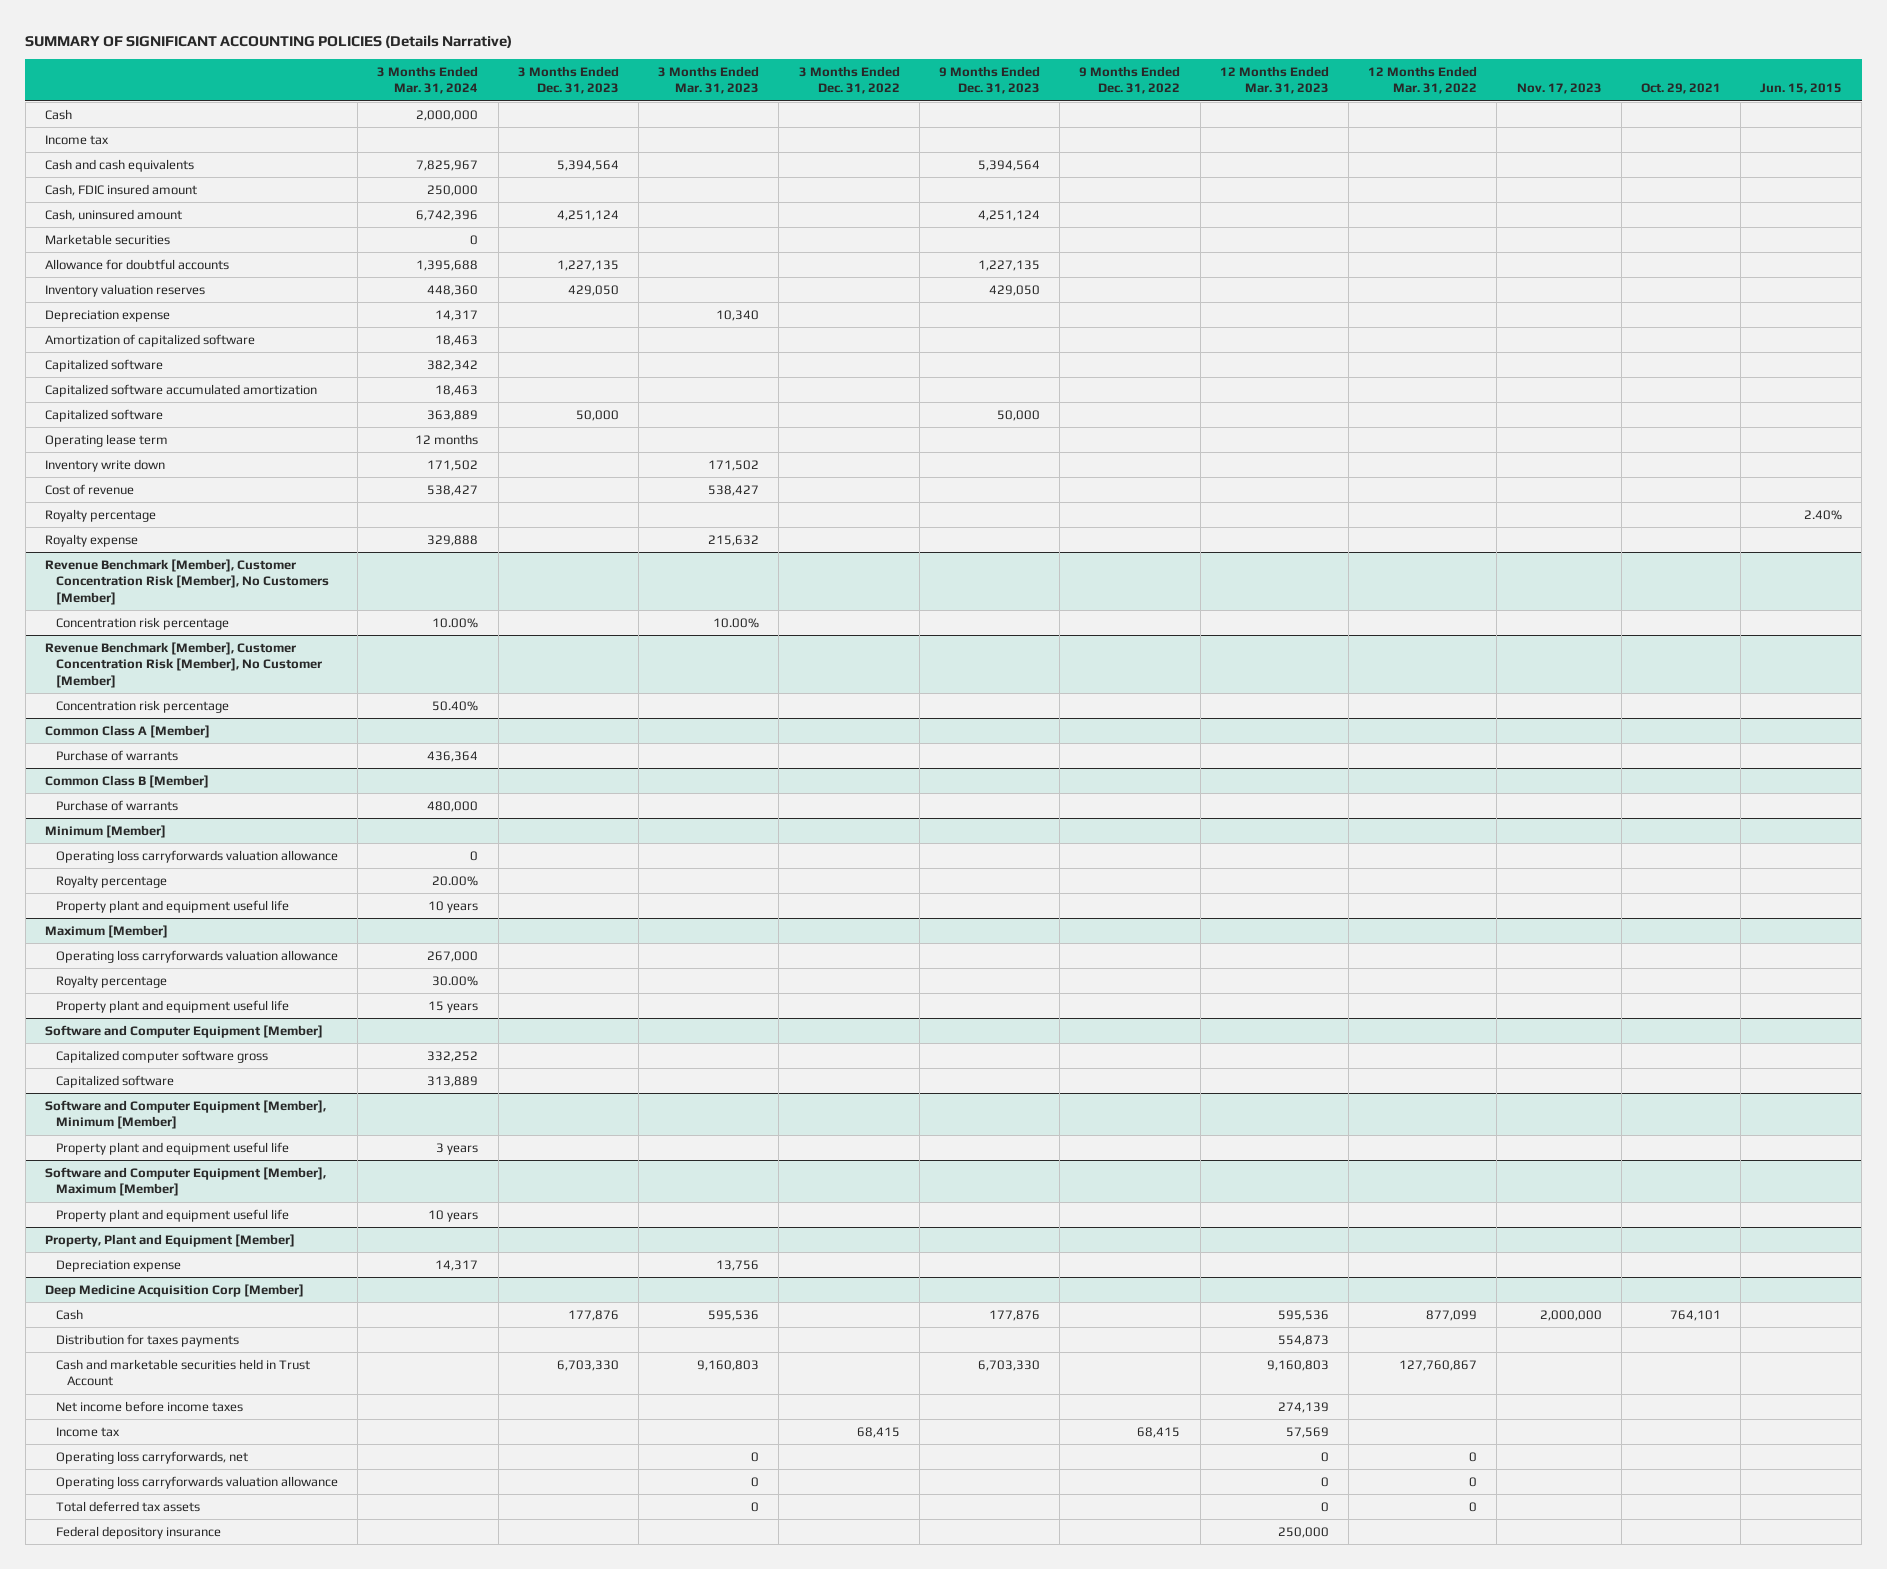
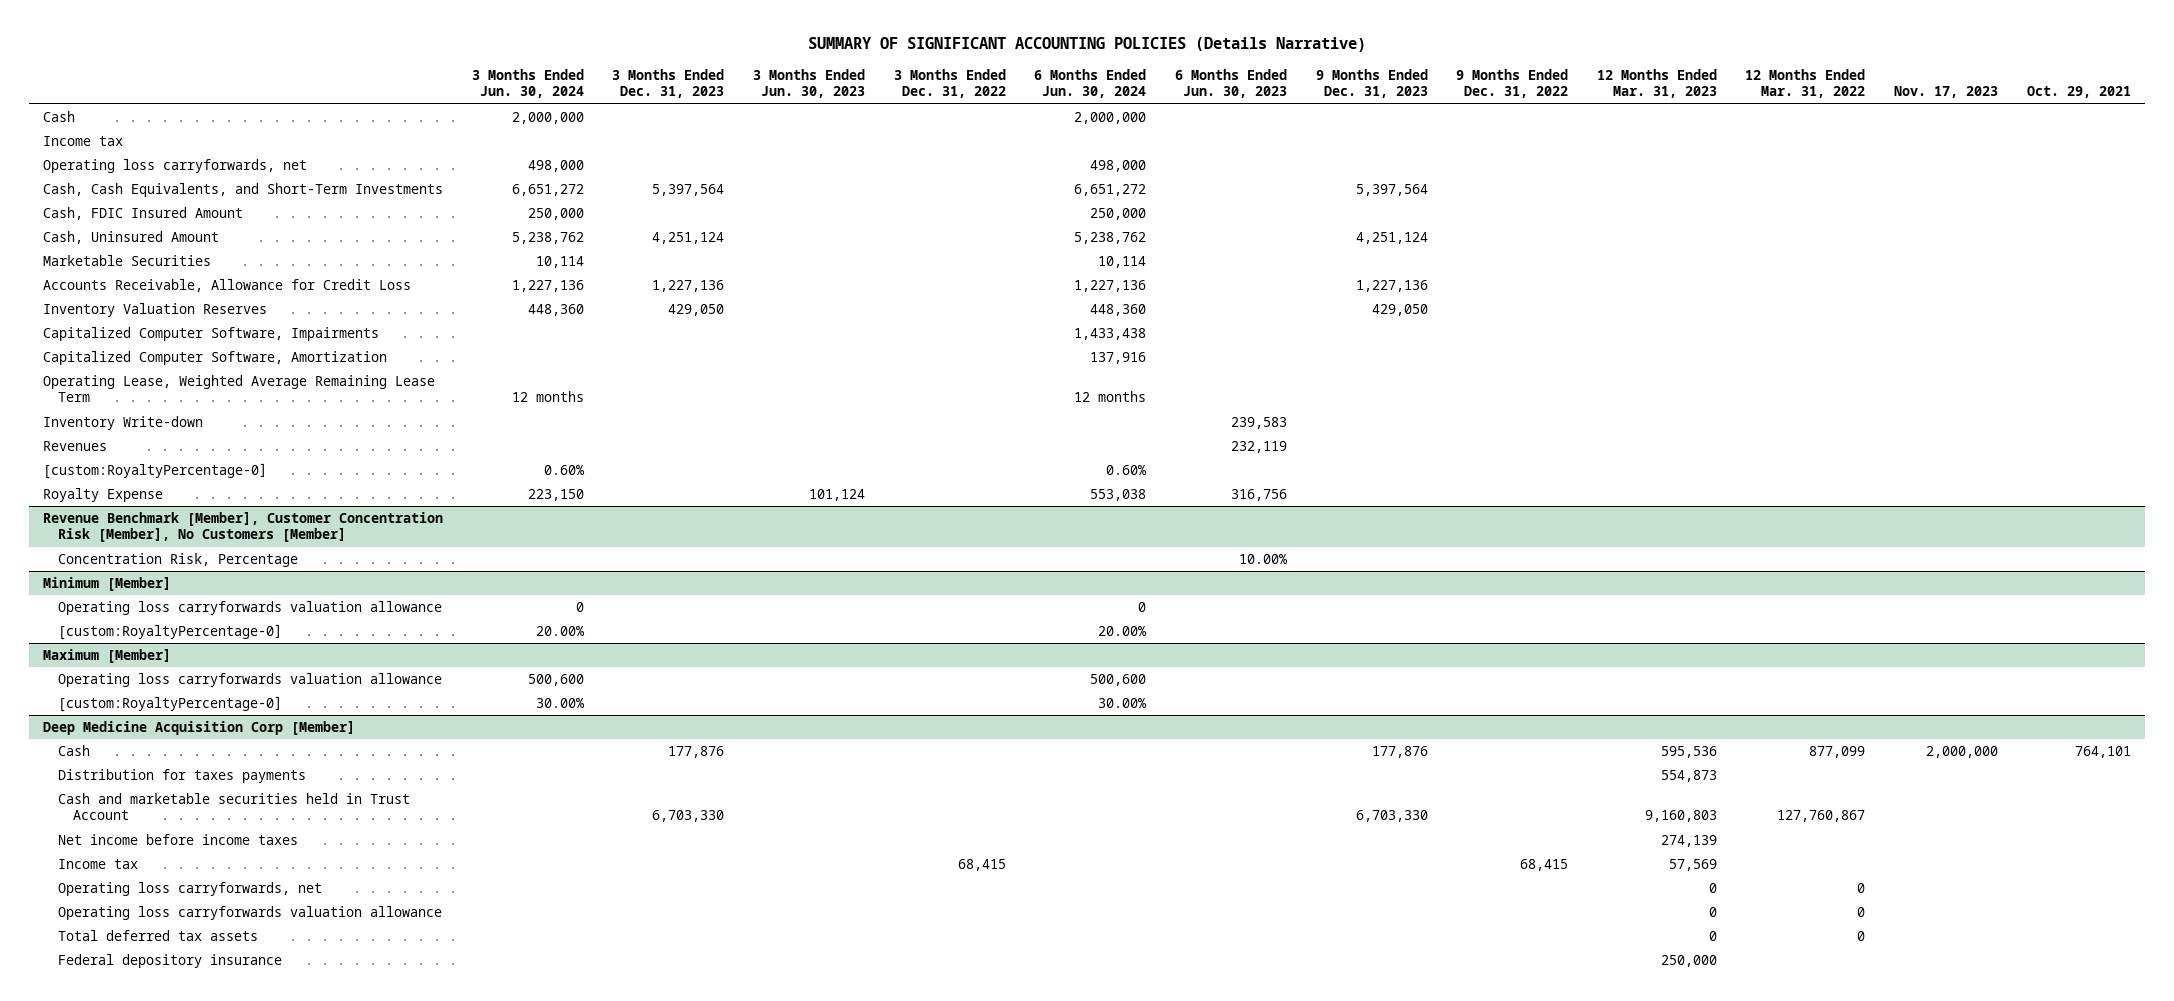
- | 3 Months Ended Mar. 31, 2024 | 3 Months Ended Dec. 31, 2023 | 3 Months Ended Mar. 31, 2023 | 3 Months Ended Dec. 31, 2022 | 9 Months Ended Dec. 31, 2023 | 9 Months Ended Dec. 31, 2022 | 12 Months Ended Mar. 31, 2023 | 12 Months Ended Mar. 31, 2022 | Nov. 17, 2023 | Oct. 29, 2021 | Jun. 15, 2015
+ | 3 Months Ended Jun. 30, 2024 | 3 Months Ended Dec. 31, 2023 | 3 Months Ended Jun. 30, 2023 | 3 Months Ended Dec. 31, 2022 | 6 Months Ended Jun. 30, 2024 | 6 Months Ended Jun. 30, 2023 | 9 Months Ended Dec. 31, 2023 | 9 Months Ended Dec. 31, 2022 | 12 Months Ended Mar. 31, 2023 | 12 Months Ended Mar. 31, 2022 | Nov. 17, 2023 | Oct. 29, 2021
- Cash and cash equivalents | 7,825,967 | 5,394,564 | | | 5,394,564 | | | | | |
- Cash, FDIC insured amount | 250,000 | | | | | | | | | |
- Cash, uninsured amount | 6,742,396 | 4,251,124 | | | 4,251,124 | | | | | |
- Marketable securities | 0 | | | | | | | | | |
- Allowance for doubtful accounts | 1,395,688 | 1,227,135 | | | 1,227,135 | | | | | |
- Inventory valuation reserves | 448,360 | 429,050 | | | 429,050 | | | | | |
- Depreciation expense | 14,317 | | 10,340 | | | | | | | |
- Amortization of capitalized software | 18,463 | | | | | | | | | |
- Capitalized software | 382,342 | | | | | | | | | |
- Capitalized software accumulated amortization | 18,463 | | | | | | | | | |
- Capitalized software | 363,889 | 50,000 | | | 50,000 | | | | | |
- Operating lease term | 12 months | | | | | | | | | |
- Inventory write down | 171,502 | | 171,502 | | | | | | | |
- Cost of revenue | 538,427 | | 538,427 | | | | | | | |
- Royalty percentage | | | | | | | | | | | 2.40%
- Royalty expense | 329,888 | | 215,632 | | | | | | | |
+ Operating loss carryforwards, net | 498,000 | | | | 498,000 | | | | | | |
+ Cash, Cash Equivalents, and Short-Term Investments | 6,651,272 | 5,397,564 | | | 6,651,272 | | 5,397,564 | | | | |
+ Cash, FDIC Insured Amount | 250,000 | | | | 250,000 | | | | | | |
+ Cash, Uninsured Amount | 5,238,762 | 4,251,124 | | | 5,238,762 | | 4,251,124 | | | | |
+ Marketable Securities | 10,114 | | | | 10,114 | | | | | | |
+ Accounts Receivable, Allowance for Credit Loss | 1,227,136 | 1,227,136 | | | 1,227,136 | | 1,227,136 | | | | |
+ Inventory Valuation Reserves | 448,360 | 429,050 | | | 448,360 | | 429,050 | | | | |
+ Capitalized Computer Software, Impairments | | | | | 1,433,438 | | | | | | |
+ Capitalized Computer Software, Amortization | | | | | 137,916 | | | | | | |
+ Operating Lease, Weighted Average Remaining Lease Term | 12 months | | | | 12 months | | | | | | |
+ Inventory Write-down | | | | | | 239,583 | | | | | |
+ Revenues | | | | | | 232,119 | | | | | |
+ [custom:RoyaltyPercentage-0] | 0.60% | | | | 0.60% | | | | | | |
+ Royalty Expense | 223,150 | | 101,124 | | 553,038 | 316,756 | | | | | |
@ Revenue Benchmark [Member], Customer Concentration Risk [Member], No Customers [Member]
- Concentration risk percentage | 10.00% | | 10.00% | | | | | | | |
- Revenue Benchmark [Member], Customer Concentration Risk [Member], No Customer [Member]
- Concentration risk percentage | 50.40% | | | | | | | | | |
- Common Class A [Member]
- Purchase of warrants | 436,364 | | | | | | | | | |
- Common Class B [Member]
- Purchase of warrants | 480,000 | | | | | | | | | |
@ Revenue Benchmark [Member], Customer Concentration Risk [Member], No Customers [Member]
+ Concentration Risk, Percentage | | | | | | 10.00% | | | | | |
@ Minimum [Member]
- Royalty percentage | 20.00% | | | | | | | | | |
- Property plant and equipment useful life | 10 years | | | | | | | | | |
+ [custom:RoyaltyPercentage-0] | 20.00% | | | | 20.00% | | | | | | |
@ Maximum [Member]
- Royalty percentage | 30.00% | | | | | | | | | |
- Property plant and equipment useful life | 15 years | | | | | | | | | |
- Software and Computer Equipment [Member]
- Capitalized computer software gross | 332,252 | | | | | | | | | |
- Capitalized software | 313,889 | | | | | | | | | |
- Software and Computer Equipment [Member], Minimum [Member]
- Property plant and equipment useful life | 3 years | | | | | | | | | |
- Software and Computer Equipment [Member], Maximum [Member]
- Property plant and equipment useful life | 10 years | | | | | | | | | |
- Property, Plant and Equipment [Member]
- Depreciation expense | 14,317 | | 13,756 | | | | | | | |
@ Maximum [Member]
+ [custom:RoyaltyPercentage-0] | 30.00% | | | | 30.00% | | | | | | |

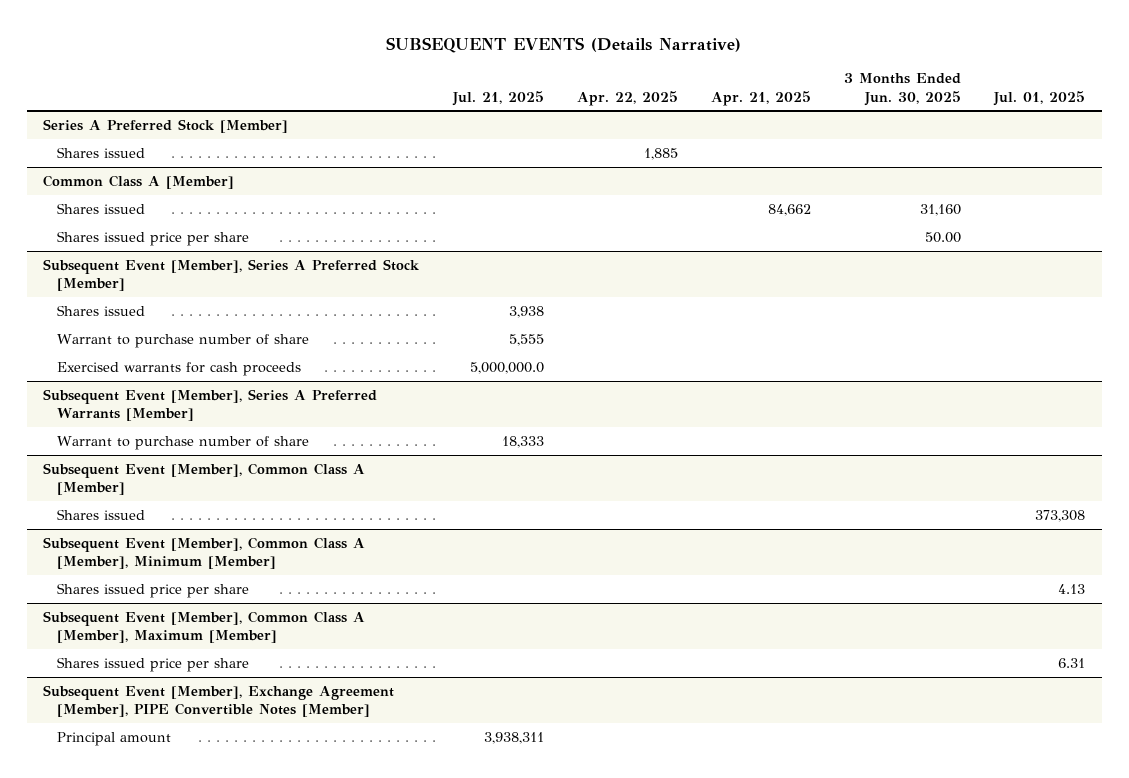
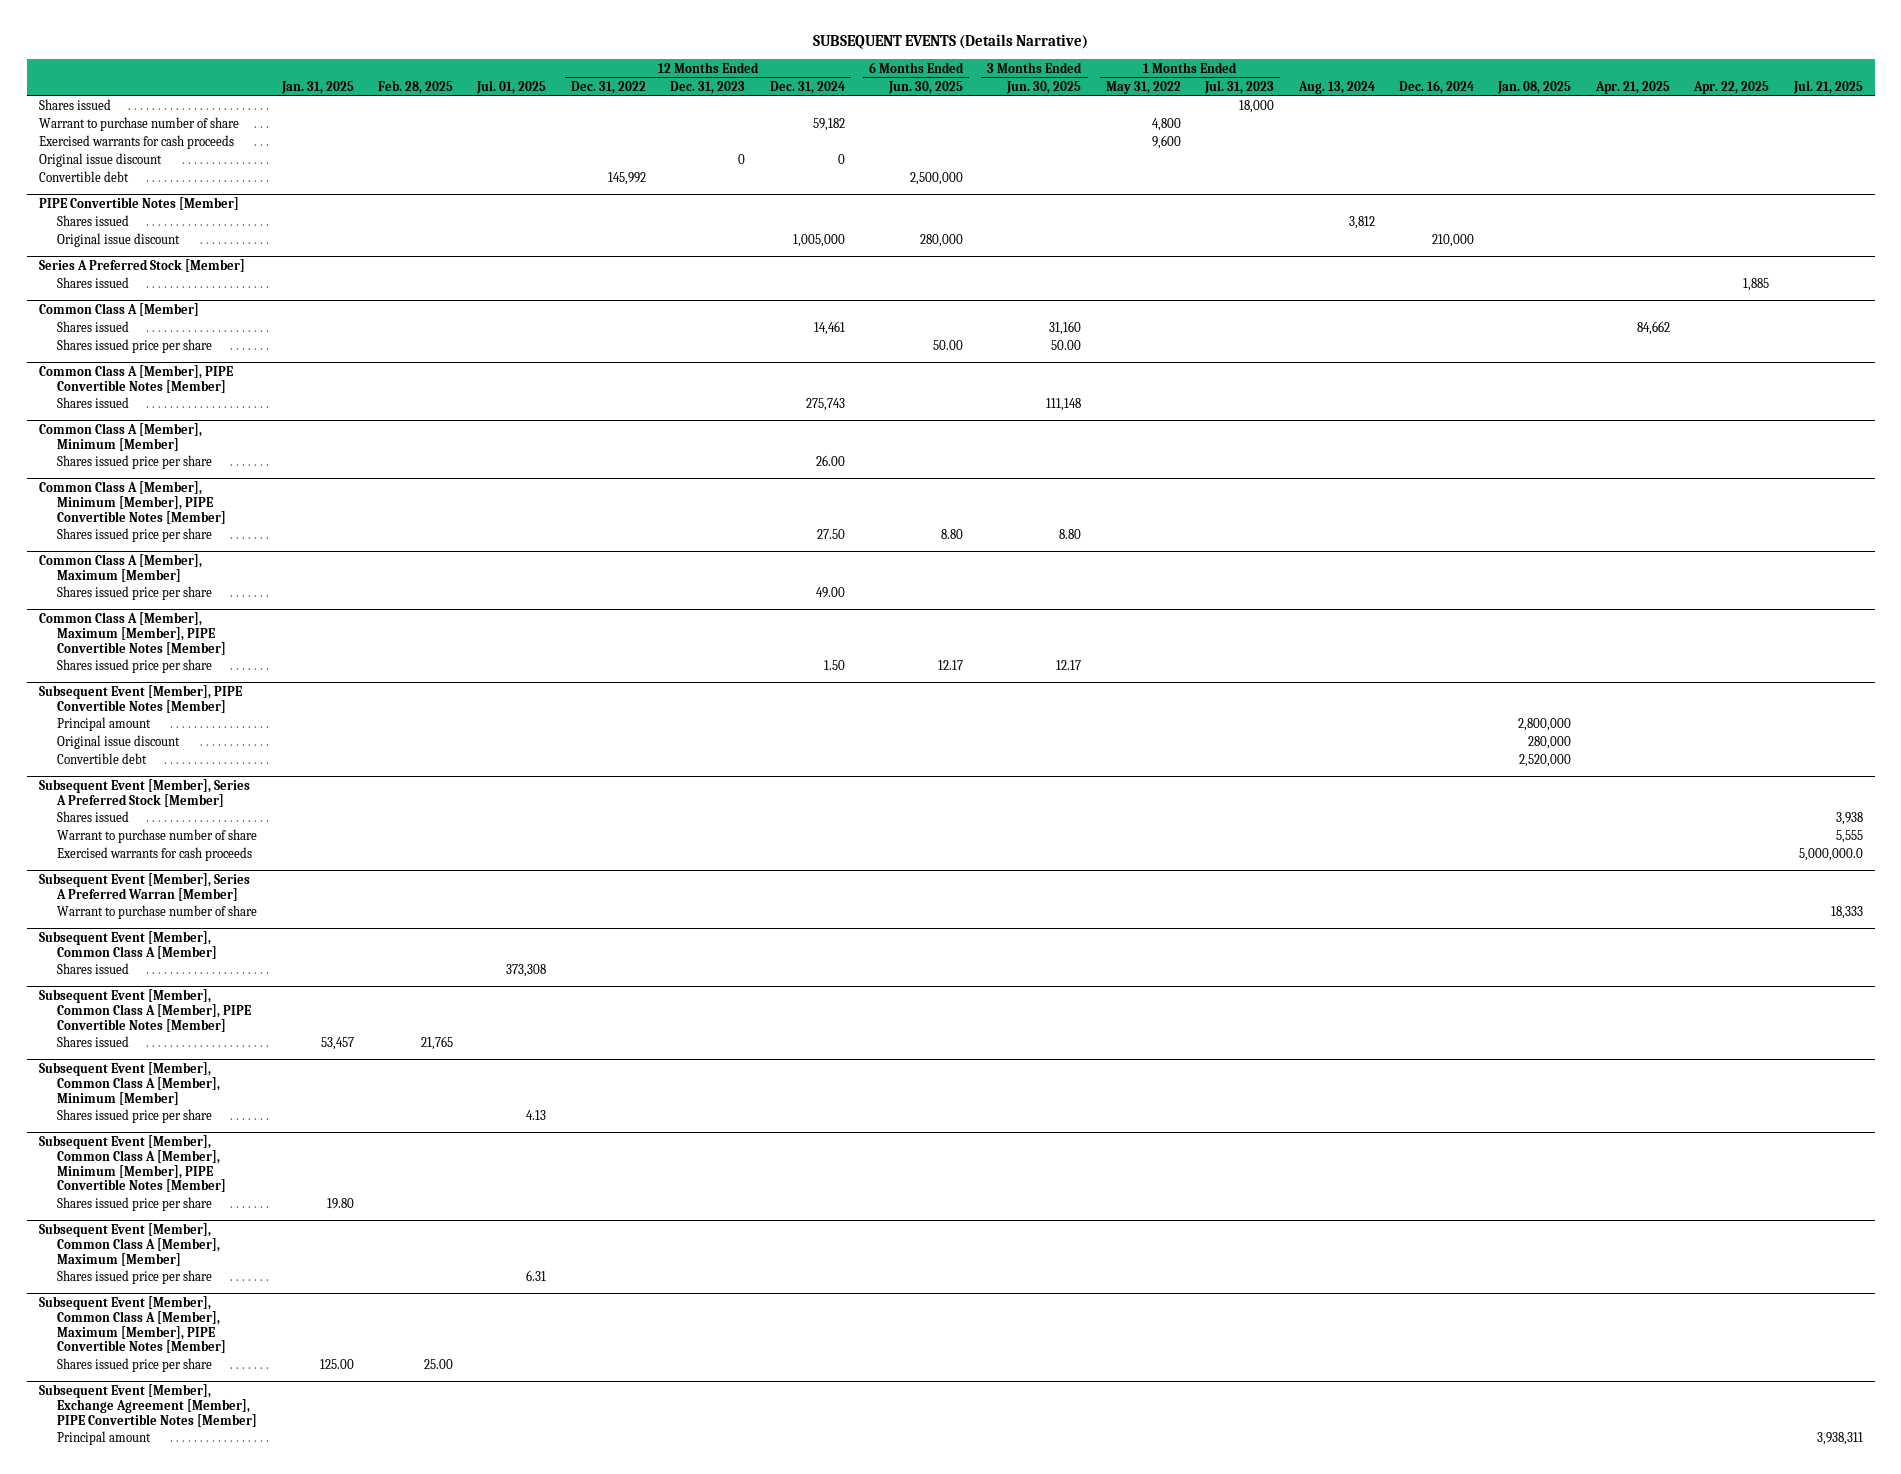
- | Jul. 21, 2025 | Apr. 22, 2025 | Apr. 21, 2025 | 3 Months Ended Jun. 30, 2025 | Jul. 01, 2025
+ | Jan. 31, 2025 | Feb. 28, 2025 | Jul. 01, 2025 | 12 Months Ended Dec. 31, 2022 | 12 Months Ended Dec. 31, 2023 | 12 Months Ended Dec. 31, 2024 | 6 Months Ended Jun. 30, 2025 | 3 Months Ended Jun. 30, 2025 | 1 Months Ended May 31, 2022 | 1 Months Ended Jul. 31, 2023 | Aug. 13, 2024 | Dec. 16, 2024 | Jan. 08, 2025 | Apr. 21, 2025 | Apr. 22, 2025 | Jul. 21, 2025
+ Shares issued | | | | | | | | | | 18,000 | | | | | |
+ Warrant to purchase number of share | | | | | | 59,182 | | | 4,800 | | | | | | |
+ Exercised warrants for cash proceeds | | | | | | | | | 9,600 | | | | | | |
+ Original issue discount | | | | | 0 | 0 | | | | | | | | | |
+ Convertible debt | | | | 145,992 | | | 2,500,000 | | | | | | | | |
+ PIPE Convertible Notes [Member]
+ Shares issued | | | | | | | | | | | 3,812 | | | | |
+ Original issue discount | | | | | | 1,005,000 | 280,000 | | | | | 210,000 | | | |
+ Common Class A [Member], PIPE Convertible Notes [Member]
+ Shares issued | | | | | | 275,743 | | 111,148 | | | | | | | |
+ Common Class A [Member], Minimum [Member]
+ Shares issued price per share | | | | | | 26.00 | | | | | | | | | |
+ Common Class A [Member], Minimum [Member], PIPE Convertible Notes [Member]
+ Shares issued price per share | | | | | | 27.50 | 8.80 | 8.80 | | | | | | | |
+ Common Class A [Member], Maximum [Member]
+ Shares issued price per share | | | | | | 49.00 | | | | | | | | | |
+ Common Class A [Member], Maximum [Member], PIPE Convertible Notes [Member]
+ Shares issued price per share | | | | | | 1.50 | 12.17 | 12.17 | | | | | | | |
+ Subsequent Event [Member], PIPE Convertible Notes [Member]
+ Principal amount | | | | | | | | | | | | | 2,800,000 | | |
+ Original issue discount | | | | | | | | | | | | | 280,000 | | |
+ Convertible debt | | | | | | | | | | | | | 2,520,000 | | |
- Subsequent Event [Member], Series A Preferred Warrants [Member]
+ Subsequent Event [Member], Series A Preferred Warran [Member]
+ Subsequent Event [Member], Common Class A [Member], PIPE Convertible Notes [Member]
+ Shares issued | 53,457 | 21,765 | | | | | | | | | | | | | |
+ Subsequent Event [Member], Common Class A [Member], Minimum [Member], PIPE Convertible Notes [Member]
+ Shares issued price per share | 19.80 | | | | | | | | | | | | | | |
+ Subsequent Event [Member], Common Class A [Member], Maximum [Member], PIPE Convertible Notes [Member]
+ Shares issued price per share | 125.00 | 25.00 | | | | | | | | | | | | | |

